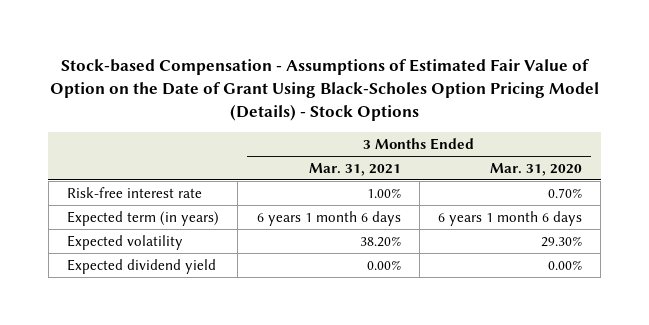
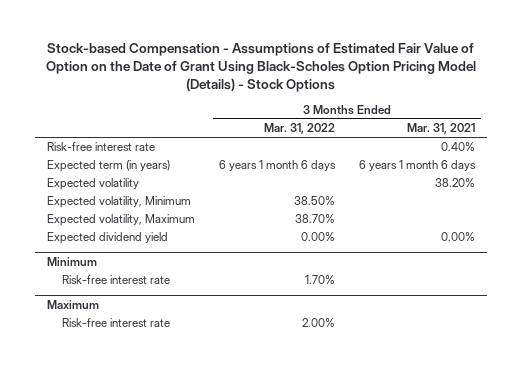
- | 3 Months Ended Mar. 31, 2021 | 3 Months Ended Mar. 31, 2020
+ | 3 Months Ended Mar. 31, 2022 | 3 Months Ended Mar. 31, 2021
- Risk-free interest rate | 1.00% | 0.70%
+ Risk-free interest rate | | 0.40%
+ Expected volatility, Minimum | 38.50% |
+ Expected volatility, Maximum | 38.70% |
+ Minimum
+ Risk-free interest rate | 1.70% |
+ Maximum
+ Risk-free interest rate | 2.00% |

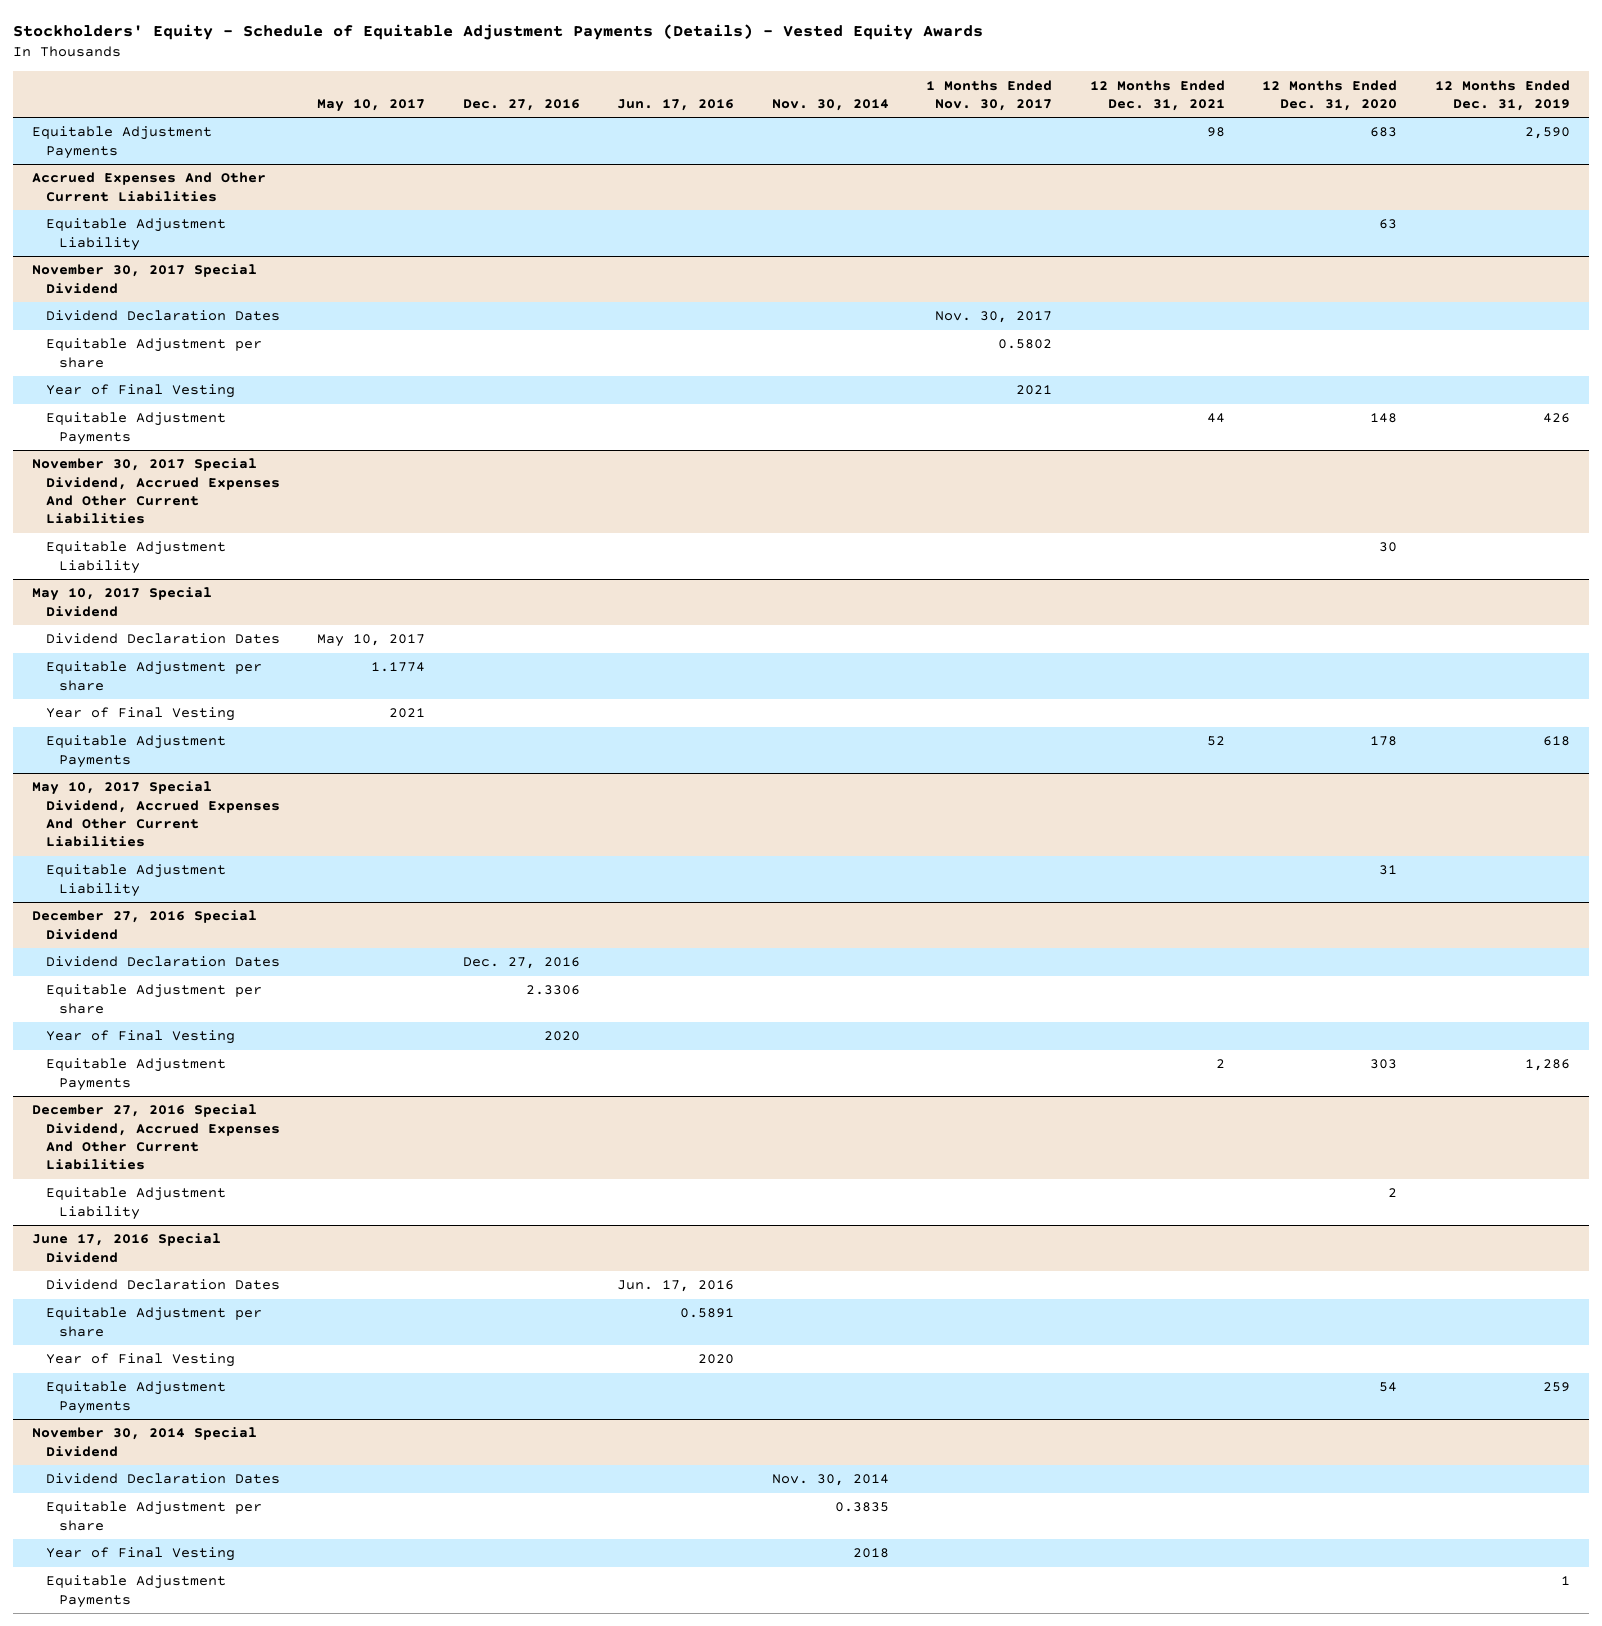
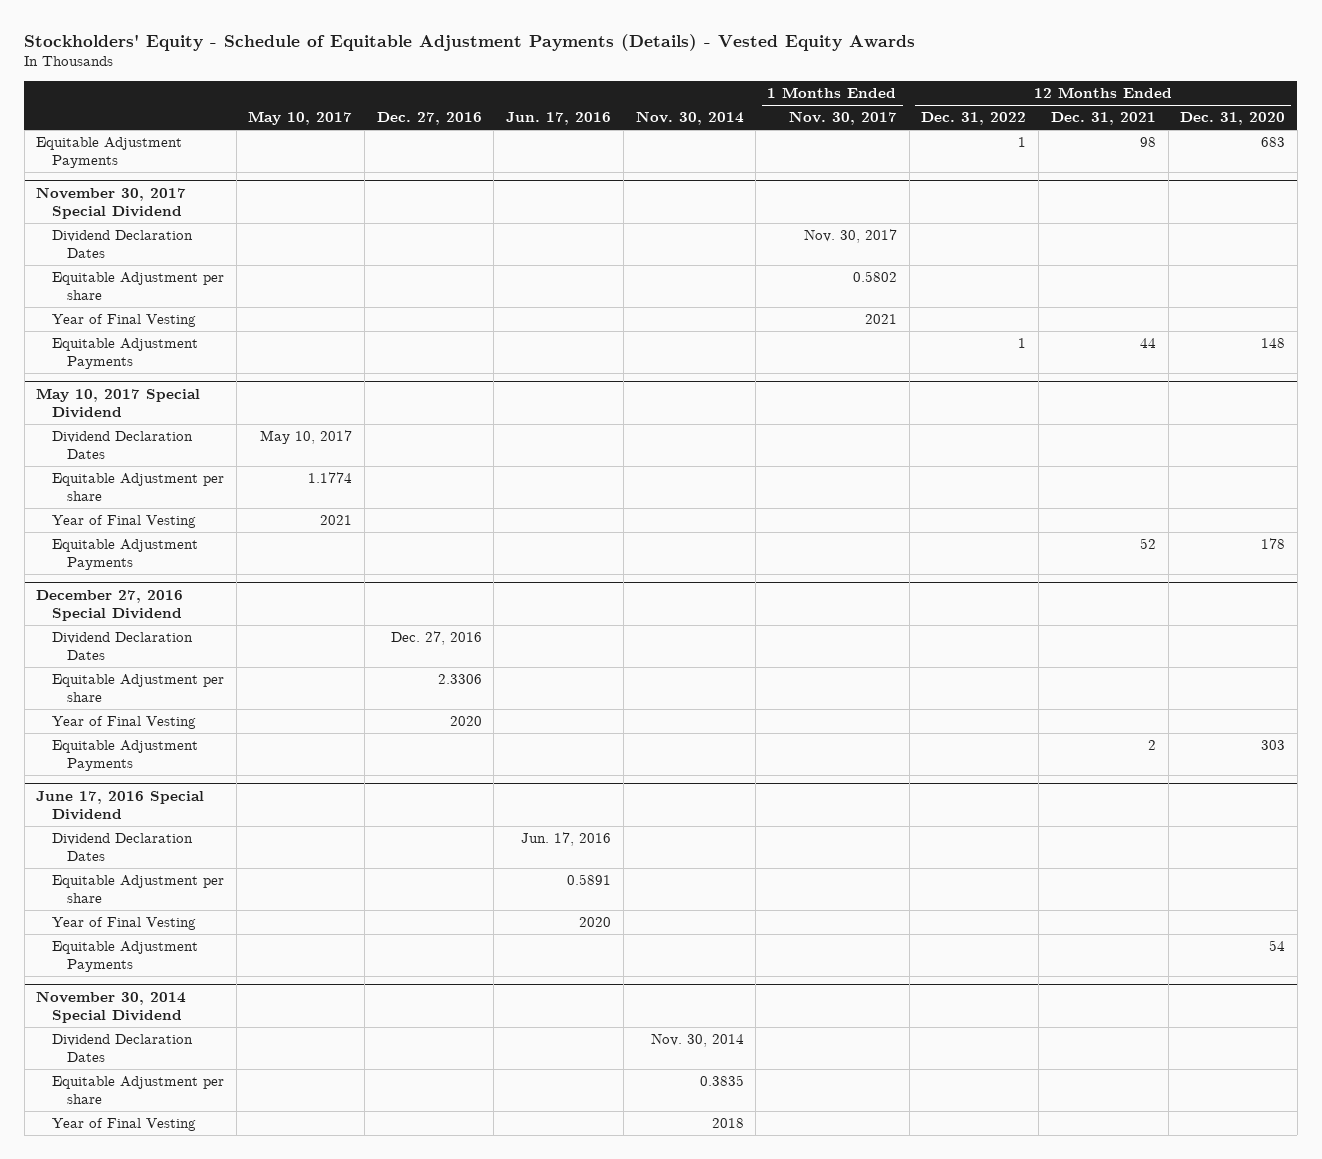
- | May 10, 2017 | Dec. 27, 2016 | Jun. 17, 2016 | Nov. 30, 2014 | 1 Months Ended Nov. 30, 2017 | 12 Months Ended Dec. 31, 2021 | 12 Months Ended Dec. 31, 2020 | 12 Months Ended Dec. 31, 2019
+ | May 10, 2017 | Dec. 27, 2016 | Jun. 17, 2016 | Nov. 30, 2014 | 1 Months Ended Nov. 30, 2017 | 12 Months Ended Dec. 31, 2022 | 12 Months Ended Dec. 31, 2021 | 12 Months Ended Dec. 31, 2020
- Accrued Expenses And Other Current Liabilities
- Equitable Adjustment Liability | | | | | | | 63 |
- November 30, 2017 Special Dividend, Accrued Expenses And Other Current Liabilities
- Equitable Adjustment Liability | | | | | | | 30 |
- May 10, 2017 Special Dividend, Accrued Expenses And Other Current Liabilities
- Equitable Adjustment Liability | | | | | | | 31 |
- December 27, 2016 Special Dividend, Accrued Expenses And Other Current Liabilities
- Equitable Adjustment Liability | | | | | | | 2 |
@ November 30, 2014 Special Dividend
- Equitable Adjustment Payments | | | | | | | | 1

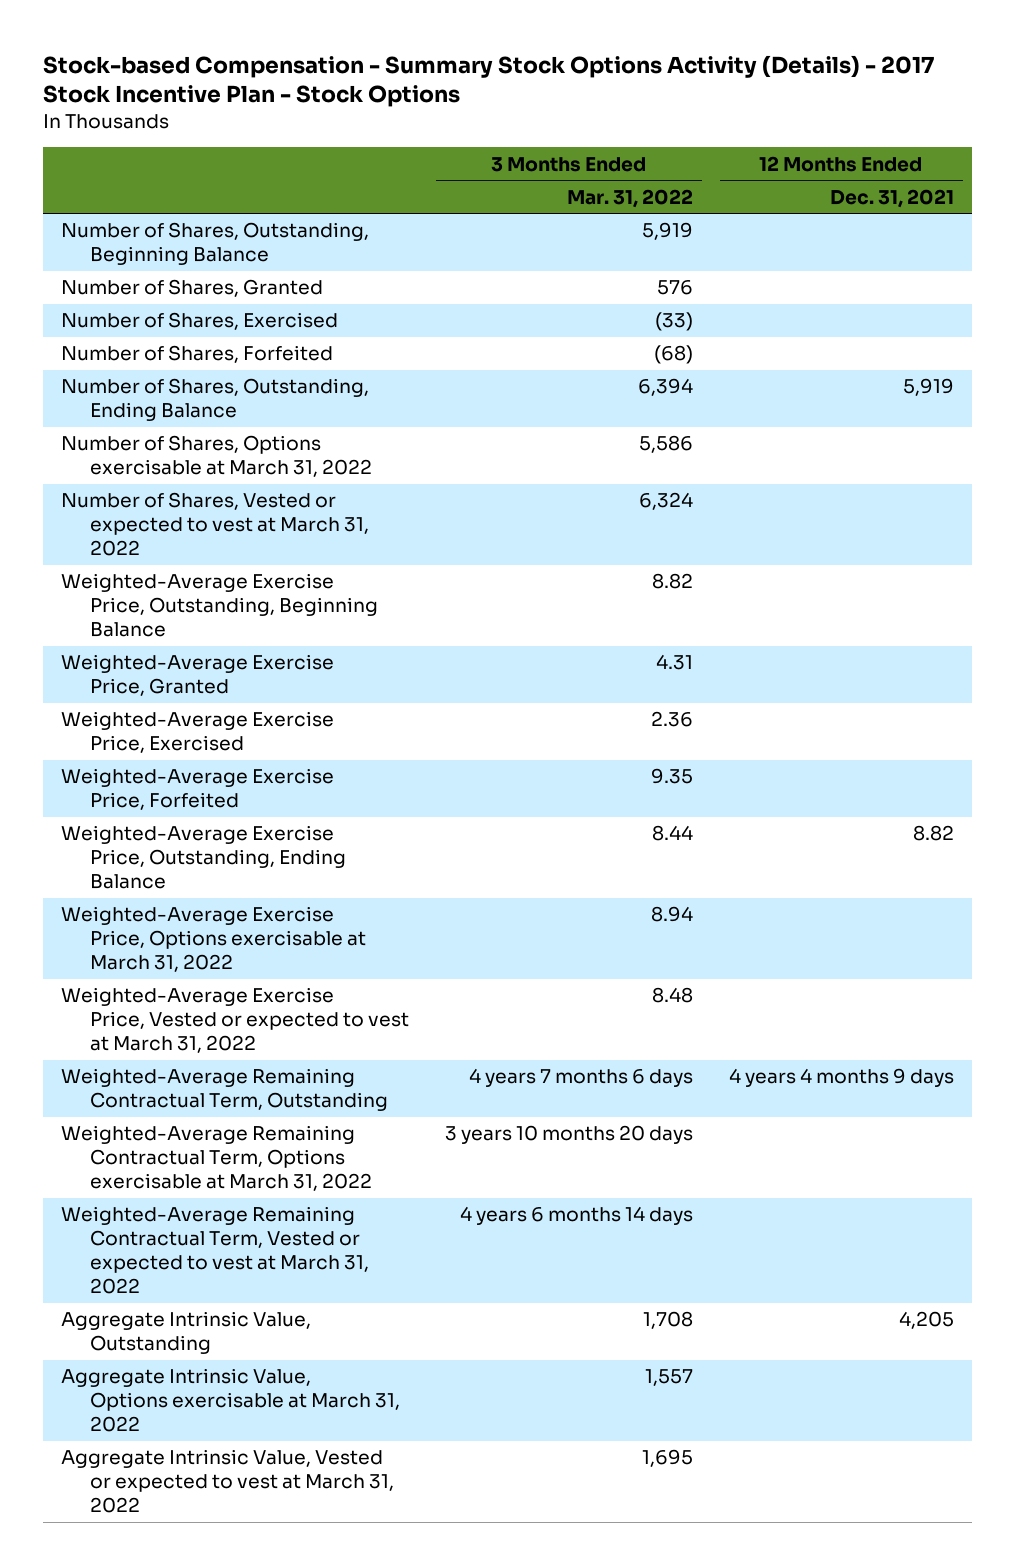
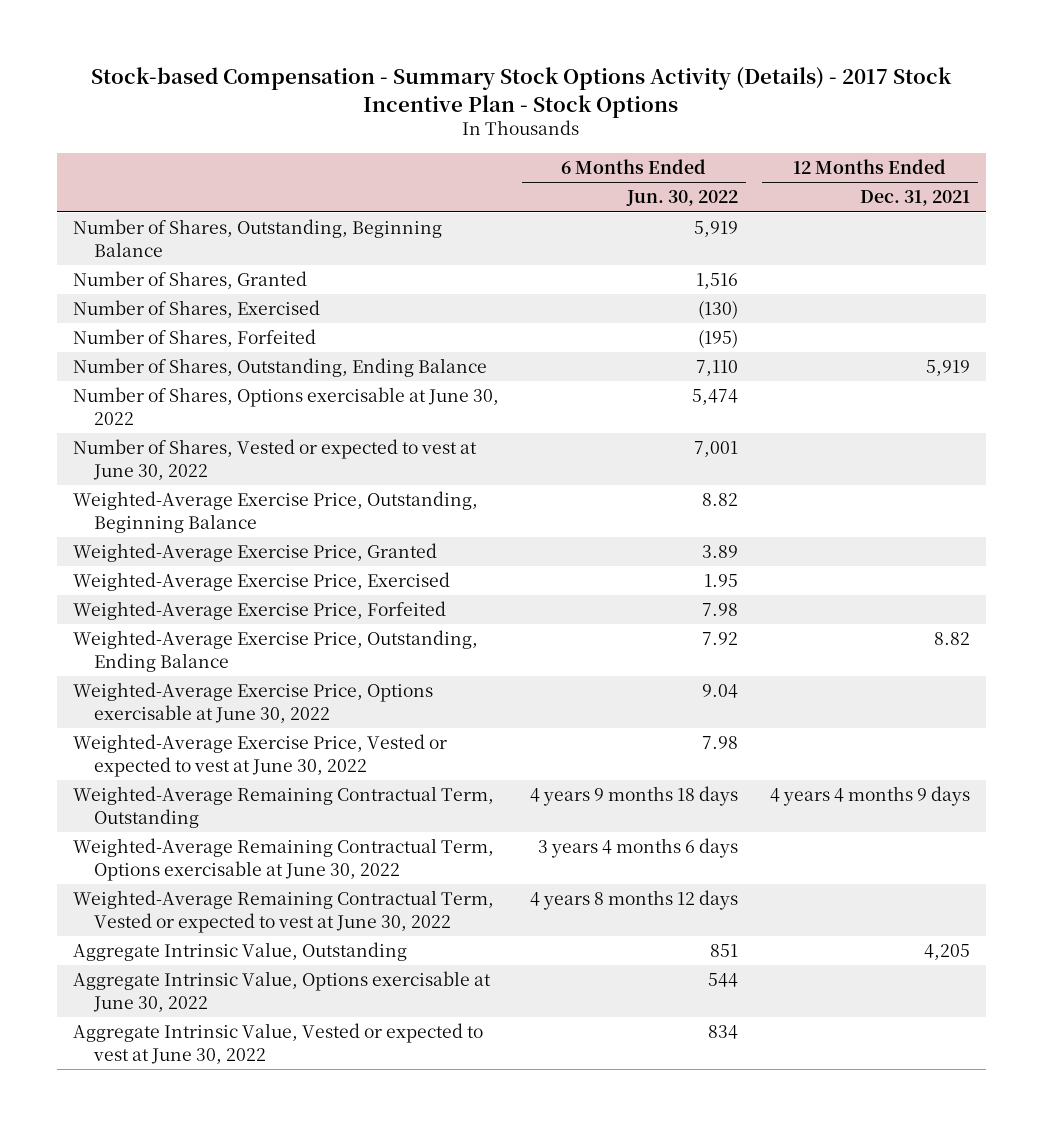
- | 3 Months Ended Mar. 31, 2022 | 12 Months Ended Dec. 31, 2021
+ | 6 Months Ended Jun. 30, 2022 | 12 Months Ended Dec. 31, 2021
- Number of Shares, Options exercisable at March 31, 2022 | 5,586 |
- Number of Shares, Vested or expected to vest at March 31, 2022 | 6,324 |
+ Number of Shares, Options exercisable at June 30, 2022 | 5,474 |
+ Number of Shares, Vested or expected to vest at June 30, 2022 | 7,001 |
- Weighted-Average Exercise Price, Options exercisable at March 31, 2022 | 8.94 |
- Weighted-Average Exercise Price, Vested or expected to vest at March 31, 2022 | 8.48 |
+ Weighted-Average Exercise Price, Options exercisable at June 30, 2022 | 9.04 |
+ Weighted-Average Exercise Price, Vested or expected to vest at June 30, 2022 | 7.98 |
- Weighted-Average Remaining Contractual Term, Options exercisable at March 31, 2022 | 3 years 10 months 20 days |
- Weighted-Average Remaining Contractual Term, Vested or expected to vest at March 31, 2022 | 4 years 6 months 14 days |
+ Weighted-Average Remaining Contractual Term, Options exercisable at June 30, 2022 | 3 years 4 months 6 days |
+ Weighted-Average Remaining Contractual Term, Vested or expected to vest at June 30, 2022 | 4 years 8 months 12 days |
- Aggregate Intrinsic Value, Options exercisable at March 31, 2022 | 1,557 |
- Aggregate Intrinsic Value, Vested or expected to vest at March 31, 2022 | 1,695 |
+ Aggregate Intrinsic Value, Options exercisable at June 30, 2022 | 544 |
+ Aggregate Intrinsic Value, Vested or expected to vest at June 30, 2022 | 834 |

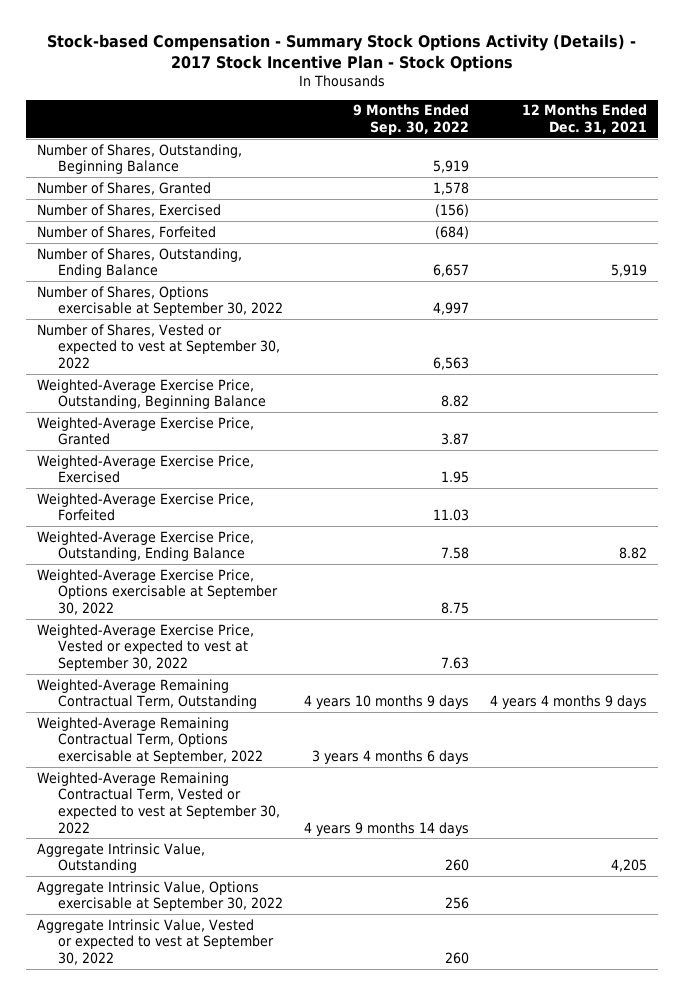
- | 6 Months Ended Jun. 30, 2022 | 12 Months Ended Dec. 31, 2021
+ | 9 Months Ended Sep. 30, 2022 | 12 Months Ended Dec. 31, 2021
- Number of Shares, Options exercisable at June 30, 2022 | 5,474 |
- Number of Shares, Vested or expected to vest at June 30, 2022 | 7,001 |
+ Number of Shares, Options exercisable at September 30, 2022 | 4,997 |
+ Number of Shares, Vested or expected to vest at September 30, 2022 | 6,563 |
- Weighted-Average Exercise Price, Options exercisable at June 30, 2022 | 9.04 |
- Weighted-Average Exercise Price, Vested or expected to vest at June 30, 2022 | 7.98 |
+ Weighted-Average Exercise Price, Options exercisable at September 30, 2022 | 8.75 |
+ Weighted-Average Exercise Price, Vested or expected to vest at September 30, 2022 | 7.63 |
- Weighted-Average Remaining Contractual Term, Options exercisable at June 30, 2022 | 3 years 4 months 6 days |
- Weighted-Average Remaining Contractual Term, Vested or expected to vest at June 30, 2022 | 4 years 8 months 12 days |
+ Weighted-Average Remaining Contractual Term, Options exercisable at September, 2022 | 3 years 4 months 6 days |
+ Weighted-Average Remaining Contractual Term, Vested or expected to vest at September 30, 2022 | 4 years 9 months 14 days |
- Aggregate Intrinsic Value, Options exercisable at June 30, 2022 | 544 |
- Aggregate Intrinsic Value, Vested or expected to vest at June 30, 2022 | 834 |
+ Aggregate Intrinsic Value, Options exercisable at September 30, 2022 | 256 |
+ Aggregate Intrinsic Value, Vested or expected to vest at September 30, 2022 | 260 |

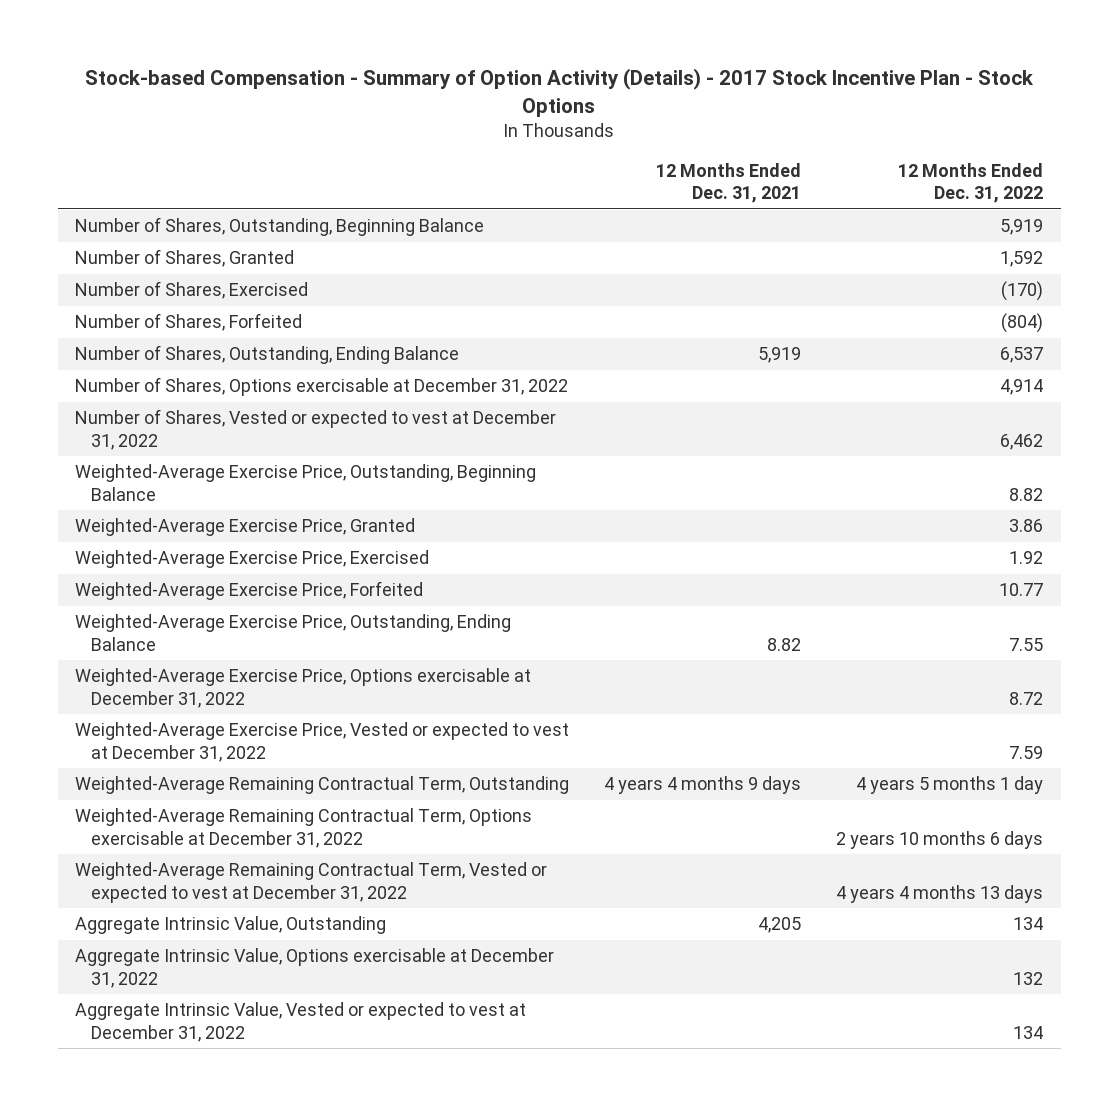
- Stock-based Compensation - Summary Stock Options Activity (Details) - 2017 Stock Incentive Plan - Stock Options
+ Stock-based Compensation - Summary of Option Activity (Details) - 2017 Stock Incentive Plan - Stock Options
- | 9 Months Ended Sep. 30, 2022 | 12 Months Ended Dec. 31, 2021
+ | 12 Months Ended Dec. 31, 2021 | 12 Months Ended Dec. 31, 2022
- Number of Shares, Options exercisable at September 30, 2022 | 4,997 |
- Number of Shares, Vested or expected to vest at September 30, 2022 | 6,563 |
+ Number of Shares, Options exercisable at December 31, 2022 | | 4,914
+ Number of Shares, Vested or expected to vest at December 31, 2022 | | 6,462
- Weighted-Average Exercise Price, Options exercisable at September 30, 2022 | 8.75 |
- Weighted-Average Exercise Price, Vested or expected to vest at September 30, 2022 | 7.63 |
+ Weighted-Average Exercise Price, Options exercisable at December 31, 2022 | | 8.72
+ Weighted-Average Exercise Price, Vested or expected to vest at December 31, 2022 | | 7.59
- Weighted-Average Remaining Contractual Term, Options exercisable at September, 2022 | 3 years 4 months 6 days |
- Weighted-Average Remaining Contractual Term, Vested or expected to vest at September 30, 2022 | 4 years 9 months 14 days |
+ Weighted-Average Remaining Contractual Term, Options exercisable at December 31, 2022 | | 2 years 10 months 6 days
+ Weighted-Average Remaining Contractual Term, Vested or expected to vest at December 31, 2022 | | 4 years 4 months 13 days
- Aggregate Intrinsic Value, Options exercisable at September 30, 2022 | 256 |
- Aggregate Intrinsic Value, Vested or expected to vest at September 30, 2022 | 260 |
+ Aggregate Intrinsic Value, Options exercisable at December 31, 2022 | | 132
+ Aggregate Intrinsic Value, Vested or expected to vest at December 31, 2022 | | 134

